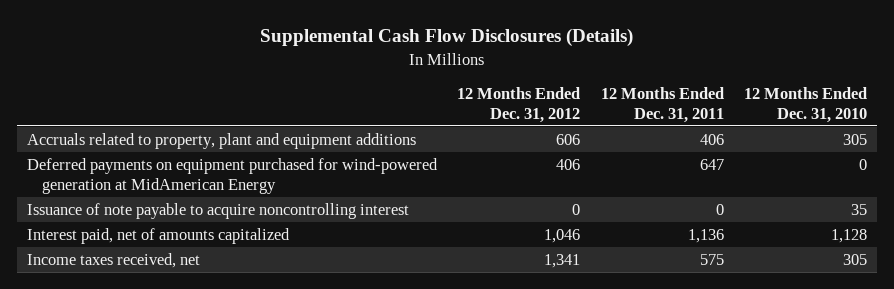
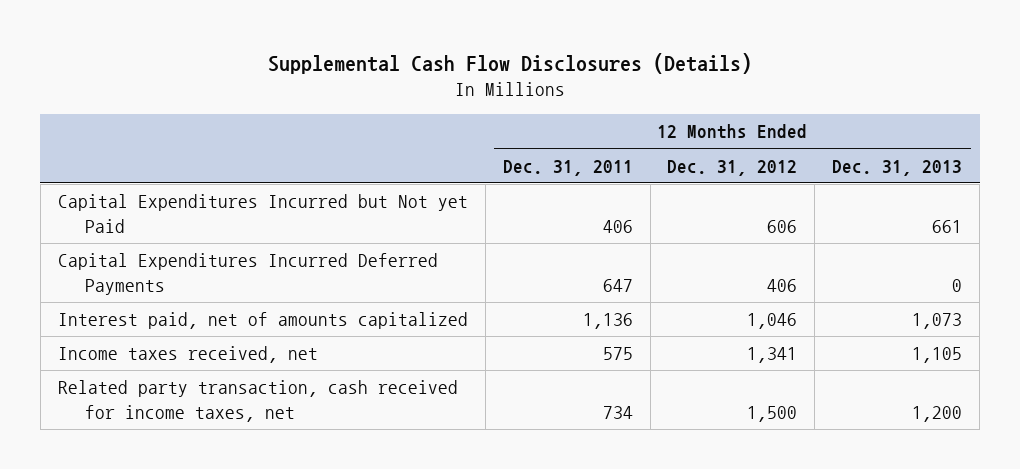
- | 12 Months Ended Dec. 31, 2012 | 12 Months Ended Dec. 31, 2011 | 12 Months Ended Dec. 31, 2010
+ | 12 Months Ended Dec. 31, 2011 | 12 Months Ended Dec. 31, 2012 | 12 Months Ended Dec. 31, 2013
- Accruals related to property, plant and equipment additions | 606 | 406 | 305
- Deferred payments on equipment purchased for wind-powered generation at MidAmerican Energy | 406 | 647 | 0
- Issuance of note payable to acquire noncontrolling interest | 0 | 0 | 35
+ Capital Expenditures Incurred but Not yet Paid | 406 | 606 | 661
+ Capital Expenditures Incurred Deferred Payments | 647 | 406 | 0
+ Related party transaction, cash received for income taxes, net | 734 | 1,500 | 1,200

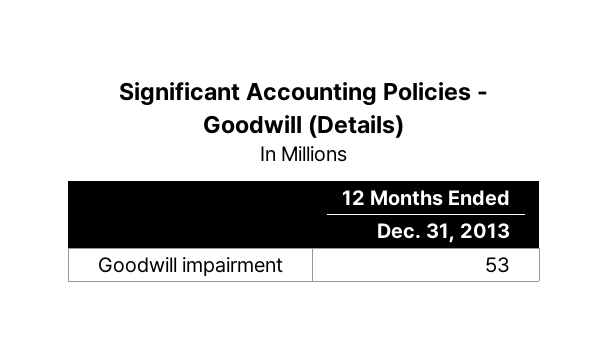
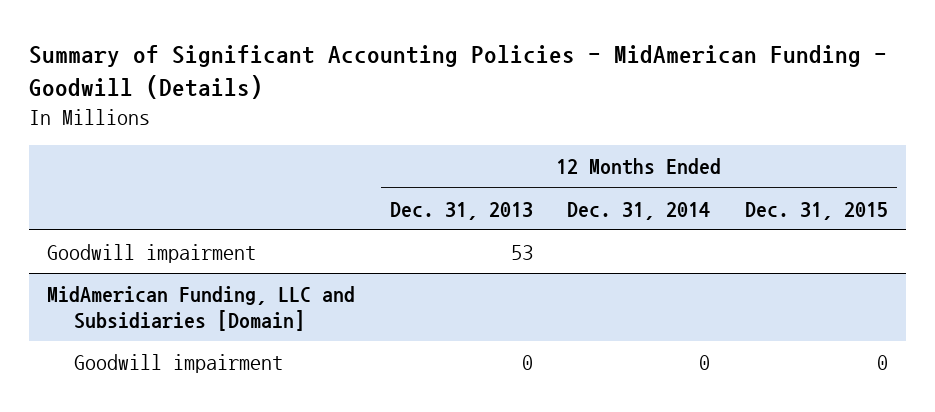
- Significant Accounting Policies - Goodwill (Details)
+ Summary of Significant Accounting Policies - MidAmerican Funding - Goodwill (Details)
- | 12 Months Ended Dec. 31, 2013
+ | 12 Months Ended Dec. 31, 2013 | 12 Months Ended Dec. 31, 2014 | 12 Months Ended Dec. 31, 2015
+ MidAmerican Funding, LLC and Subsidiaries [Domain]
+ Goodwill impairment | 0 | 0 | 0

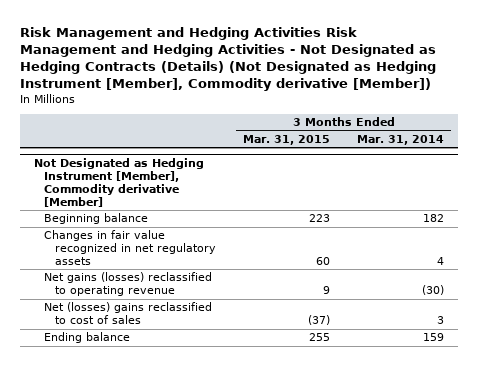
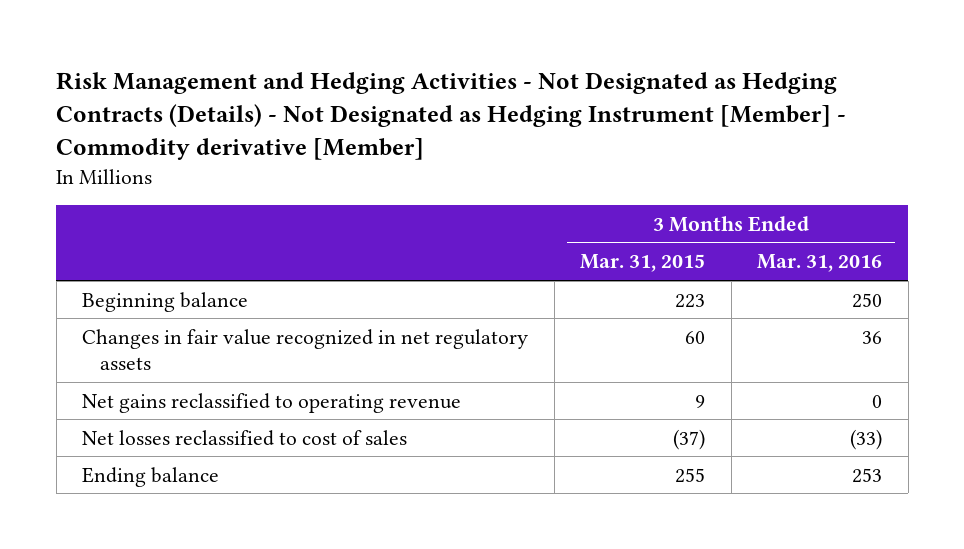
- Risk Management and Hedging Activities Risk Management and Hedging Activities - Not Designated as Hedging Contracts (Details) (Not Designated as Hedging Instrument [Member], Commodity derivative [Member])
+ Risk Management and Hedging Activities - Not Designated as Hedging Contracts (Details) - Not Designated as Hedging Instrument [Member] - Commodity derivative [Member]
- | 3 Months Ended Mar. 31, 2015 | 3 Months Ended Mar. 31, 2014
+ | 3 Months Ended Mar. 31, 2015 | 3 Months Ended Mar. 31, 2016
- Not Designated as Hedging Instrument [Member], Commodity derivative [Member]
- Net gains (losses) reclassified to operating revenue | 9 | (30)
- Net (losses) gains reclassified to cost of sales | (37) | 3
+ Net gains reclassified to operating revenue | 9 | 0
+ Net losses reclassified to cost of sales | (37) | (33)

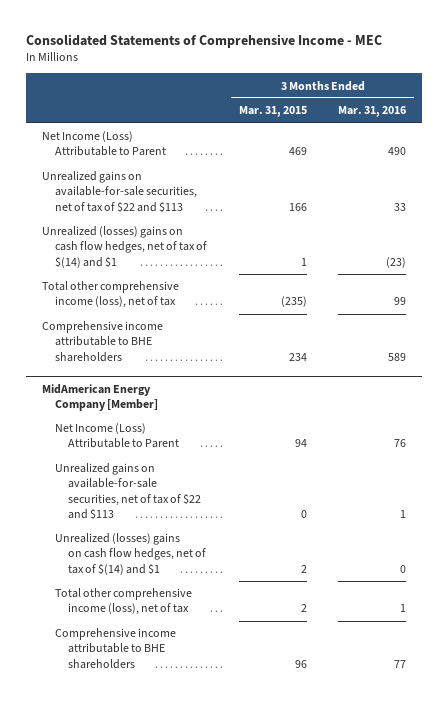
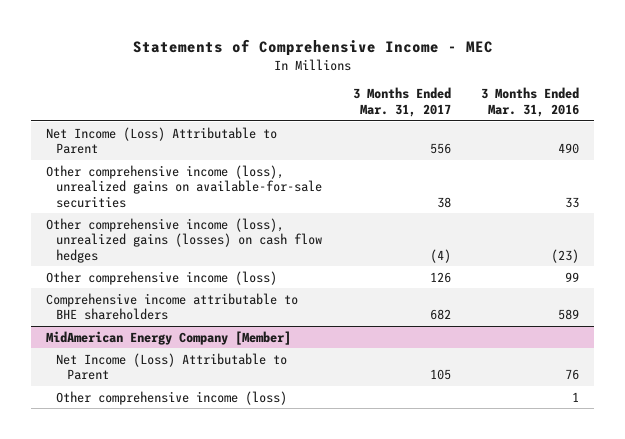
- Consolidated Statements of Comprehensive Income - MEC
+ Statements of Comprehensive Income - MEC
- | 3 Months Ended Mar. 31, 2015 | 3 Months Ended Mar. 31, 2016
+ | 3 Months Ended Mar. 31, 2017 | 3 Months Ended Mar. 31, 2016
- Unrealized gains on available-for-sale securities, net of tax of $22 and $113 | 166 | 33
- Unrealized (losses) gains on cash flow hedges, net of tax of $(14) and $1 | 1 | (23)
- Total other comprehensive income (loss), net of tax | (235) | 99
+ Other comprehensive income (loss), unrealized gains on available-for-sale securities | 38 | 33
+ Other comprehensive income (loss), unrealized gains (losses) on cash flow hedges | (4) | (23)
+ Other comprehensive income (loss) | 126 | 99
@ MidAmerican Energy Company [Member]
- Unrealized gains on available-for-sale securities, net of tax of $22 and $113 | 0 | 1
- Unrealized (losses) gains on cash flow hedges, net of tax of $(14) and $1 | 2 | 0
- Total other comprehensive income (loss), net of tax | 2 | 1
- Comprehensive income attributable to BHE shareholders | 96 | 77
+ Other comprehensive income (loss) | | 1

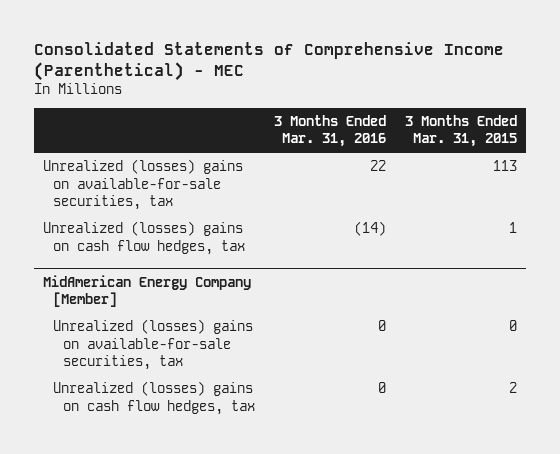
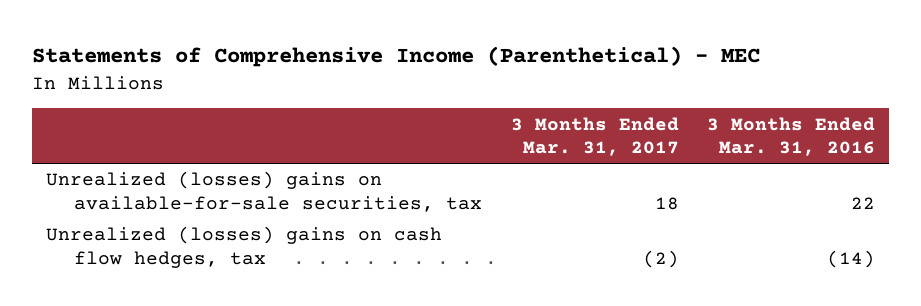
- Consolidated Statements of Comprehensive Income (Parenthetical) - MEC
+ Statements of Comprehensive Income (Parenthetical) - MEC
- | 3 Months Ended Mar. 31, 2016 | 3 Months Ended Mar. 31, 2015
+ | 3 Months Ended Mar. 31, 2017 | 3 Months Ended Mar. 31, 2016
- MidAmerican Energy Company [Member]
- Unrealized (losses) gains on available-for-sale securities, tax | 0 | 0
- Unrealized (losses) gains on cash flow hedges, tax | 0 | 2

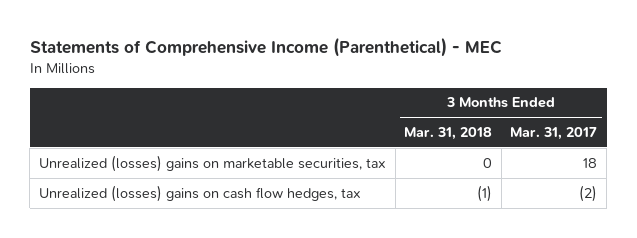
- | 3 Months Ended Mar. 31, 2017 | 3 Months Ended Mar. 31, 2016
+ | 3 Months Ended Mar. 31, 2018 | 3 Months Ended Mar. 31, 2017
- Unrealized (losses) gains on available-for-sale securities, tax | 18 | 22
+ Unrealized (losses) gains on marketable securities, tax | 0 | 18

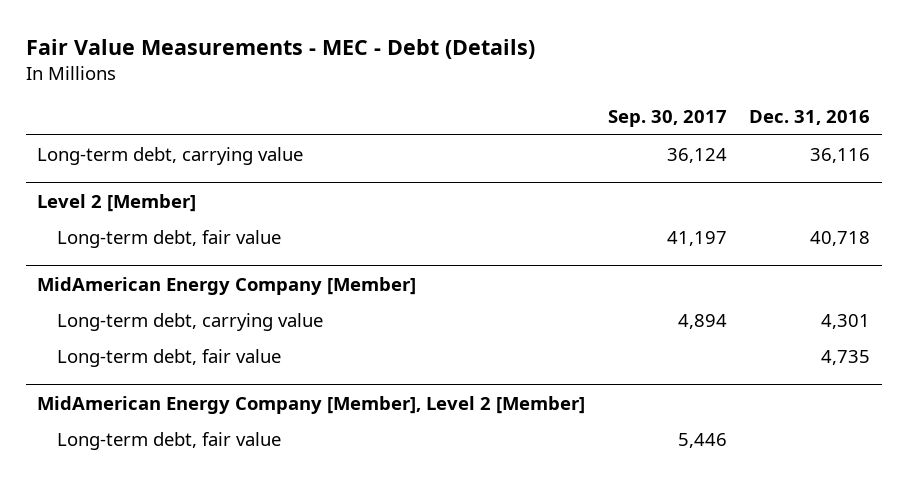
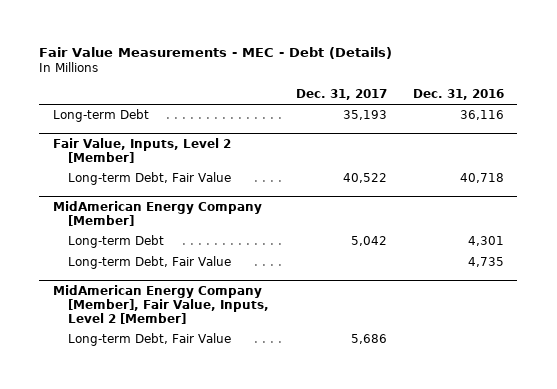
- | Sep. 30, 2017 | Dec. 31, 2016
+ | Dec. 31, 2017 | Dec. 31, 2016
- Long-term debt, carrying value | 36,124 | 36,116
- Level 2 [Member]
- Long-term debt, fair value | 41,197 | 40,718
+ Long-term Debt | 35,193 | 36,116
+ Fair Value, Inputs, Level 2 [Member]
+ Long-term Debt, Fair Value | 40,522 | 40,718
@ MidAmerican Energy Company [Member]
- Long-term debt, carrying value | 4,894 | 4,301
- Long-term debt, fair value | | 4,735
- MidAmerican Energy Company [Member], Level 2 [Member]
- Long-term debt, fair value | 5,446 |
@ MidAmerican Energy Company [Member]
+ Long-term Debt | 5,042 | 4,301
+ Long-term Debt, Fair Value | | 4,735
+ MidAmerican Energy Company [Member], Fair Value, Inputs, Level 2 [Member]
+ Long-term Debt, Fair Value | 5,686 |

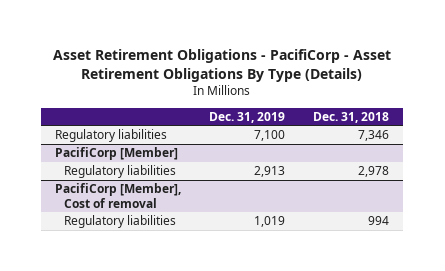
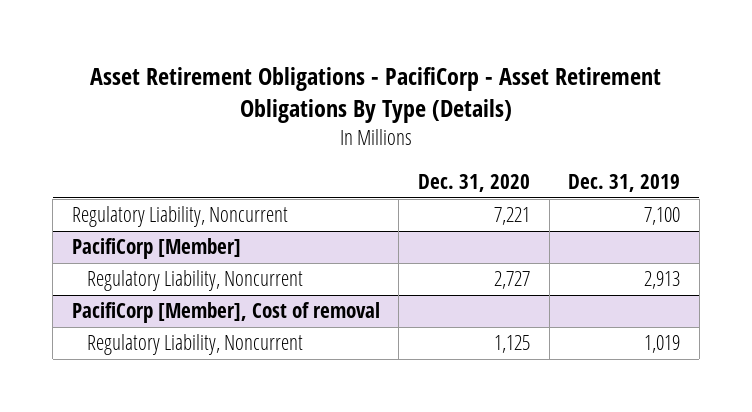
- | Dec. 31, 2019 | Dec. 31, 2018
+ | Dec. 31, 2020 | Dec. 31, 2019
- Regulatory liabilities | 7,100 | 7,346
+ Regulatory Liability, Noncurrent | 7,221 | 7,100
@ PacifiCorp [Member]
- Regulatory liabilities | 2,913 | 2,978
+ Regulatory Liability, Noncurrent | 2,727 | 2,913
@ PacifiCorp [Member], Cost of removal
- Regulatory liabilities | 1,019 | 994
+ Regulatory Liability, Noncurrent | 1,125 | 1,019

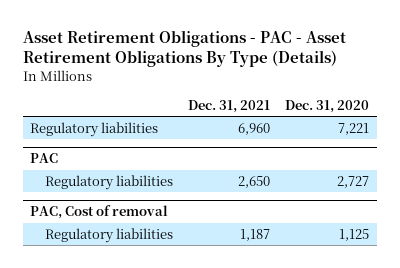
- Asset Retirement Obligations - PacifiCorp - Asset Retirement Obligations By Type (Details)
+ Asset Retirement Obligations - PAC - Asset Retirement Obligations By Type (Details)
- | Dec. 31, 2020 | Dec. 31, 2019
+ | Dec. 31, 2021 | Dec. 31, 2020
- Regulatory Liability, Noncurrent | 7,221 | 7,100
- PacifiCorp [Member]
- Regulatory Liability, Noncurrent | 2,727 | 2,913
- PacifiCorp [Member], Cost of removal
- Regulatory Liability, Noncurrent | 1,125 | 1,019
+ Regulatory liabilities | 6,960 | 7,221
+ PAC
+ Regulatory liabilities | 2,650 | 2,727
+ PAC, Cost of removal
+ Regulatory liabilities | 1,187 | 1,125

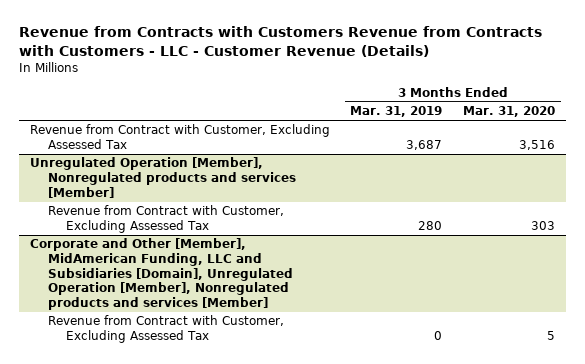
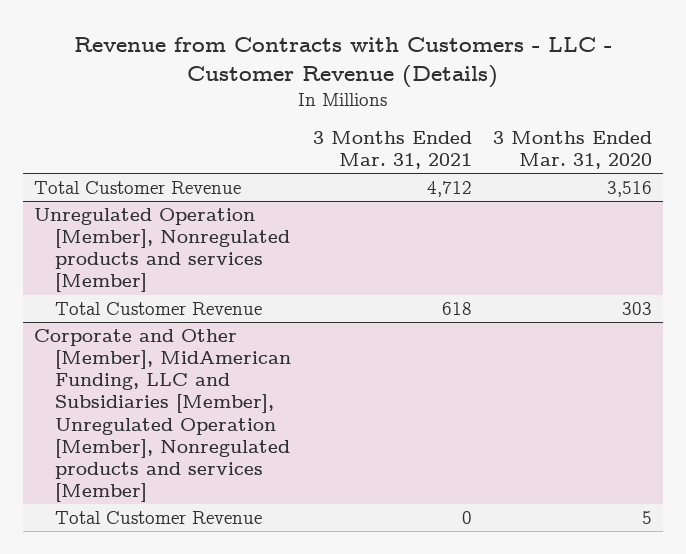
- Revenue from Contracts with Customers Revenue from Contracts with Customers - LLC - Customer Revenue (Details)
+ Revenue from Contracts with Customers - LLC - Customer Revenue (Details)
- | 3 Months Ended Mar. 31, 2019 | 3 Months Ended Mar. 31, 2020
+ | 3 Months Ended Mar. 31, 2021 | 3 Months Ended Mar. 31, 2020
- Revenue from Contract with Customer, Excluding Assessed Tax | 3,687 | 3,516
+ Total Customer Revenue | 4,712 | 3,516
@ Unregulated Operation [Member], Nonregulated products and services [Member]
- Revenue from Contract with Customer, Excluding Assessed Tax | 280 | 303
- Corporate and Other [Member], MidAmerican Funding, LLC and Subsidiaries [Domain], Unregulated Operation [Member], Nonregulated products and services [Member]
- Revenue from Contract with Customer, Excluding Assessed Tax | 0 | 5
@ Unregulated Operation [Member], Nonregulated products and services [Member]
+ Total Customer Revenue | 618 | 303
+ Corporate and Other [Member], MidAmerican Funding, LLC and Subsidiaries [Member], Unregulated Operation [Member], Nonregulated products and services [Member]
+ Total Customer Revenue | 0 | 5

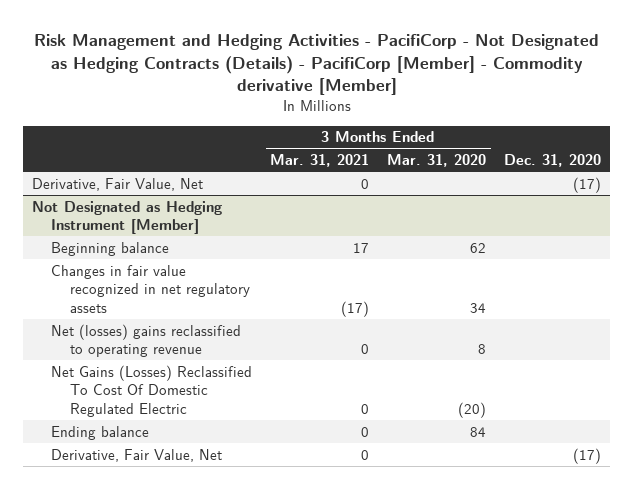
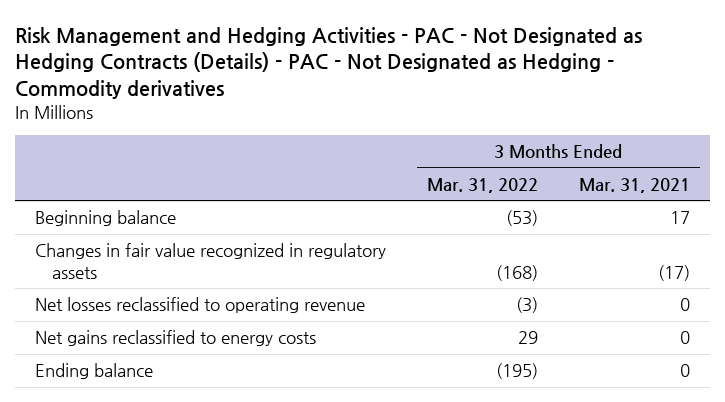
- Risk Management and Hedging Activities - PacifiCorp - Not Designated as Hedging Contracts (Details) - PacifiCorp [Member] - Commodity derivative [Member]
+ Risk Management and Hedging Activities - PAC - Not Designated as Hedging Contracts (Details) - PAC - Not Designated as Hedging - Commodity derivatives
- | 3 Months Ended Mar. 31, 2021 | 3 Months Ended Mar. 31, 2020 | Dec. 31, 2020
+ | 3 Months Ended Mar. 31, 2022 | 3 Months Ended Mar. 31, 2021
- Derivative, Fair Value, Net | 0 | | (17)
- Not Designated as Hedging Instrument [Member]
- Changes in fair value recognized in net regulatory assets | (17) | 34 |
- Net (losses) gains reclassified to operating revenue | 0 | 8 |
- Net Gains (Losses) Reclassified To Cost Of Domestic Regulated Electric | 0 | (20) |
+ Changes in fair value recognized in regulatory assets | (168) | (17)
+ Net losses reclassified to operating revenue | (3) | 0
+ Net gains reclassified to energy costs | 29 | 0
- Derivative, Fair Value, Net | 0 | | (17)

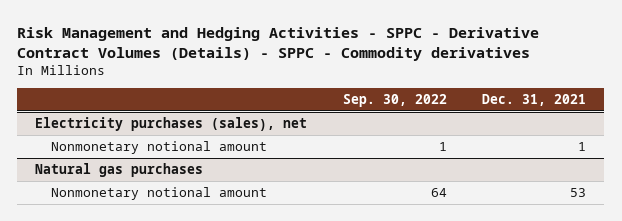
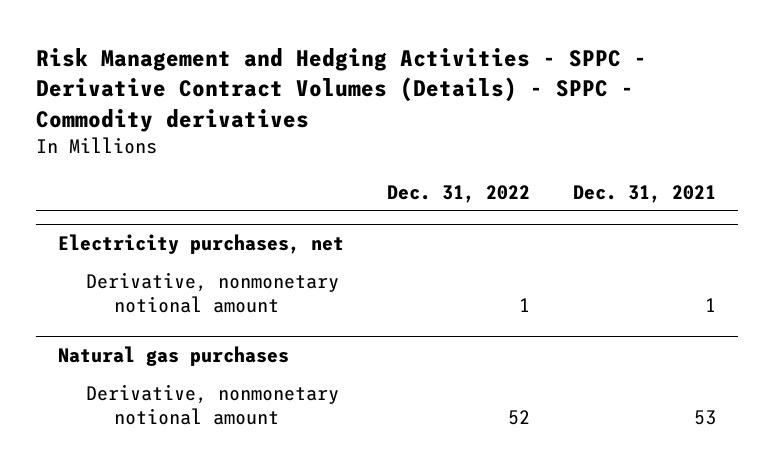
- | Sep. 30, 2022 | Dec. 31, 2021
+ | Dec. 31, 2022 | Dec. 31, 2021
- Electricity purchases (sales), net
- Nonmonetary notional amount | 1 | 1
+ Electricity purchases, net
+ Derivative, nonmonetary notional amount | 1 | 1
@ Natural gas purchases
- Nonmonetary notional amount | 64 | 53
+ Derivative, nonmonetary notional amount | 52 | 53

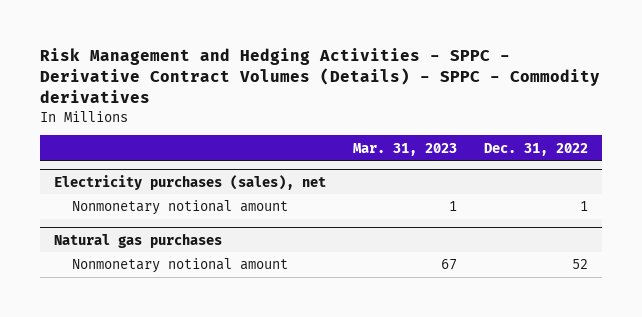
- | Dec. 31, 2022 | Dec. 31, 2021
+ | Mar. 31, 2023 | Dec. 31, 2022
- Electricity purchases, net
- Derivative, nonmonetary notional amount | 1 | 1
+ Electricity purchases (sales), net
+ Nonmonetary notional amount | 1 | 1
@ Natural gas purchases
- Derivative, nonmonetary notional amount | 52 | 53
+ Nonmonetary notional amount | 67 | 52

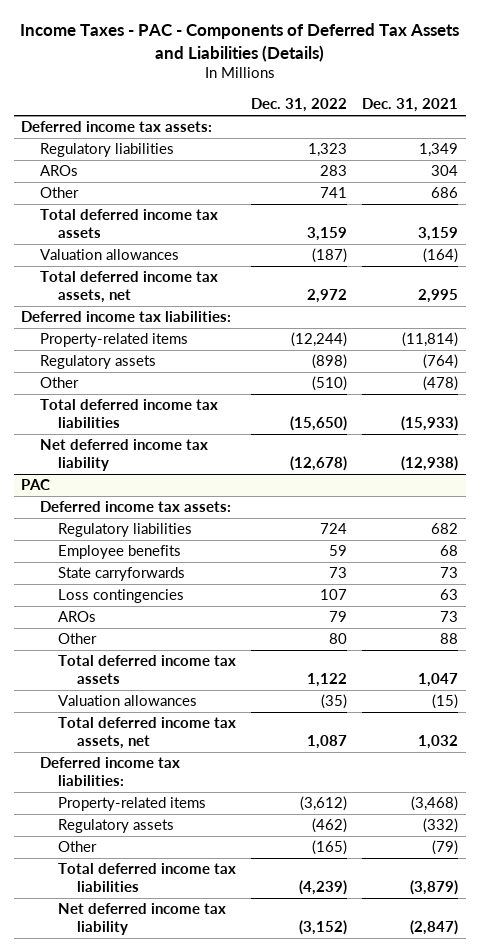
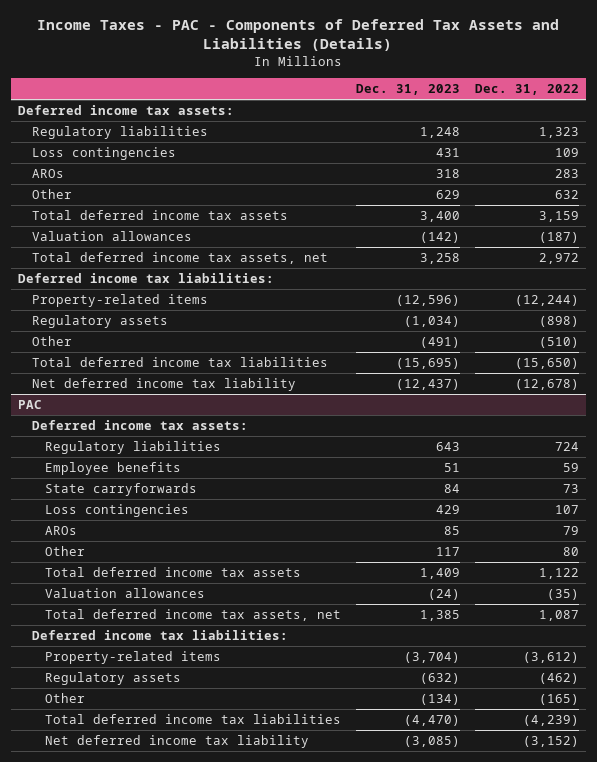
- | Dec. 31, 2022 | Dec. 31, 2021
+ | Dec. 31, 2023 | Dec. 31, 2022
+ Loss contingencies | 431 | 109
- Other | 741 | 686
+ Other | 629 | 632

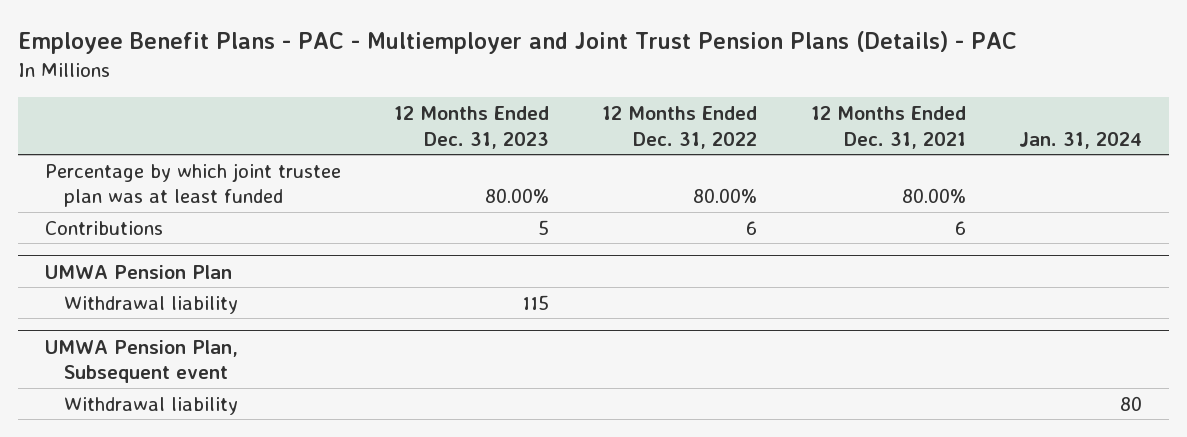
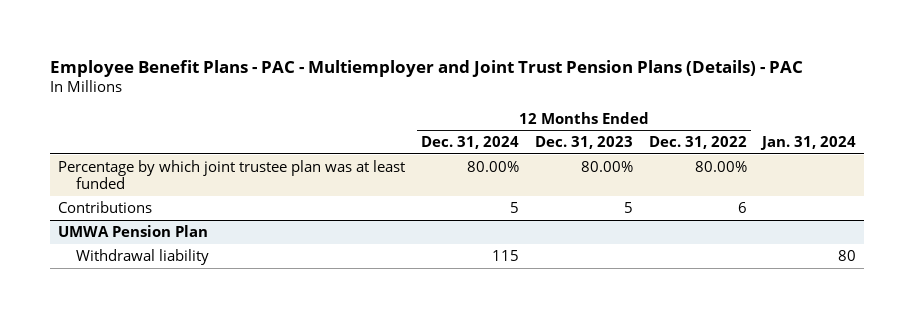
- | 12 Months Ended Dec. 31, 2023 | 12 Months Ended Dec. 31, 2022 | 12 Months Ended Dec. 31, 2021 | Jan. 31, 2024
+ | 12 Months Ended Dec. 31, 2024 | 12 Months Ended Dec. 31, 2023 | 12 Months Ended Dec. 31, 2022 | Jan. 31, 2024
@ UMWA Pension Plan
- Withdrawal liability | 115 | | |
- UMWA Pension Plan, Subsequent event

